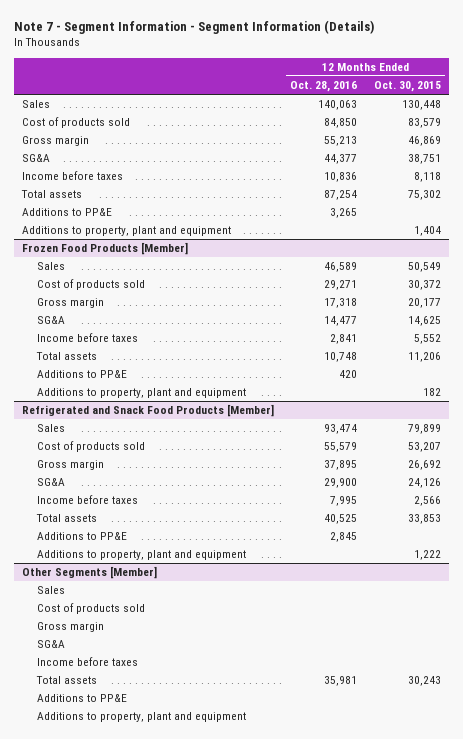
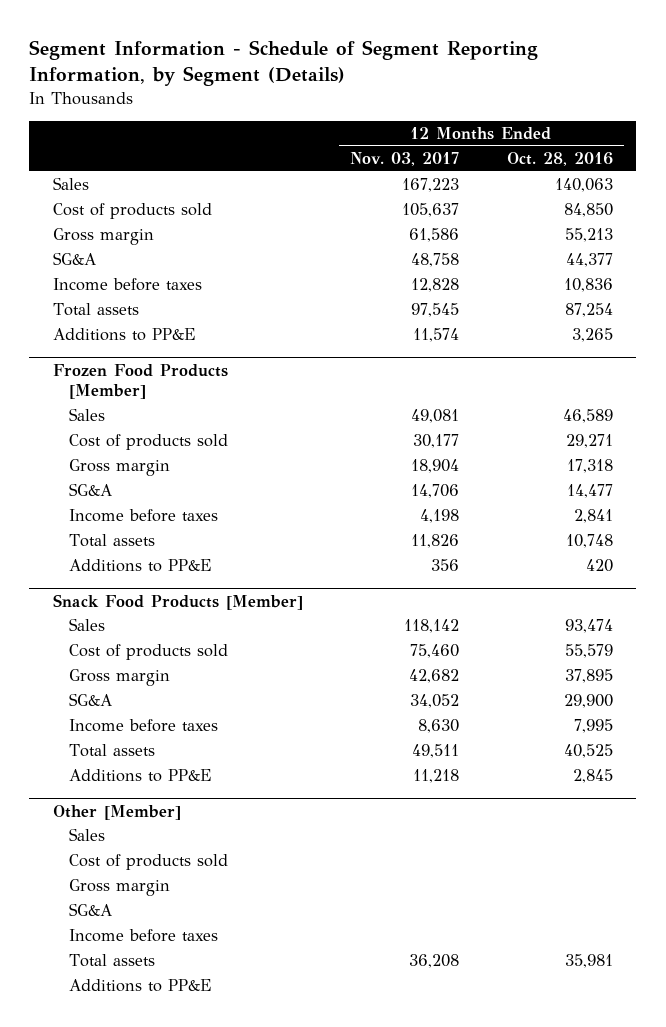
- Note 7 - Segment Information - Segment Information (Details)
+ Segment Information - Schedule of Segment Reporting Information, by Segment (Details)
- | 12 Months Ended Oct. 28, 2016 | 12 Months Ended Oct. 30, 2015
+ | 12 Months Ended Nov. 03, 2017 | 12 Months Ended Oct. 28, 2016
- Additions to property, plant and equipment | | 1,404
@ Frozen Food Products [Member]
- Additions to property, plant and equipment | | 182
- Refrigerated and Snack Food Products [Member]
+ Snack Food Products [Member]
- Additions to property, plant and equipment | | 1,222
- Other Segments [Member]
+ Other [Member]
- Additions to property, plant and equipment

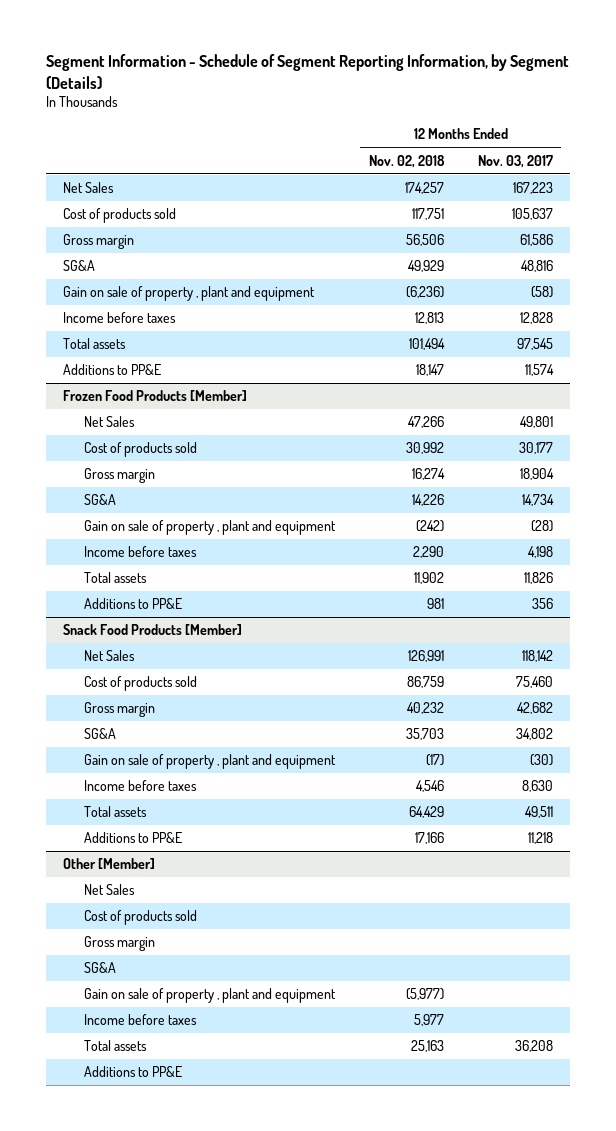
- | 12 Months Ended Nov. 03, 2017 | 12 Months Ended Oct. 28, 2016
+ | 12 Months Ended Nov. 02, 2018 | 12 Months Ended Nov. 03, 2017
- Sales | 167,223 | 140,063
+ Net Sales | 174,257 | 167,223
- SG&A | 48,758 | 44,377
+ SG&A | 49,929 | 48,816
+ Gain on sale of property , plant and equipment | (6,236) | (58)
@ Frozen Food Products [Member]
- Sales | 49,081 | 46,589
+ Net Sales | 47,266 | 49,801
- SG&A | 14,706 | 14,477
+ SG&A | 14,226 | 14,734
+ Gain on sale of property , plant and equipment | (242) | (28)
@ Snack Food Products [Member]
- Sales | 118,142 | 93,474
+ Net Sales | 126,991 | 118,142
- SG&A | 34,052 | 29,900
+ SG&A | 35,703 | 34,802
+ Gain on sale of property , plant and equipment | (17) | (30)
@ Other [Member]
- Sales
+ Net Sales
+ Gain on sale of property , plant and equipment | (5,977) |

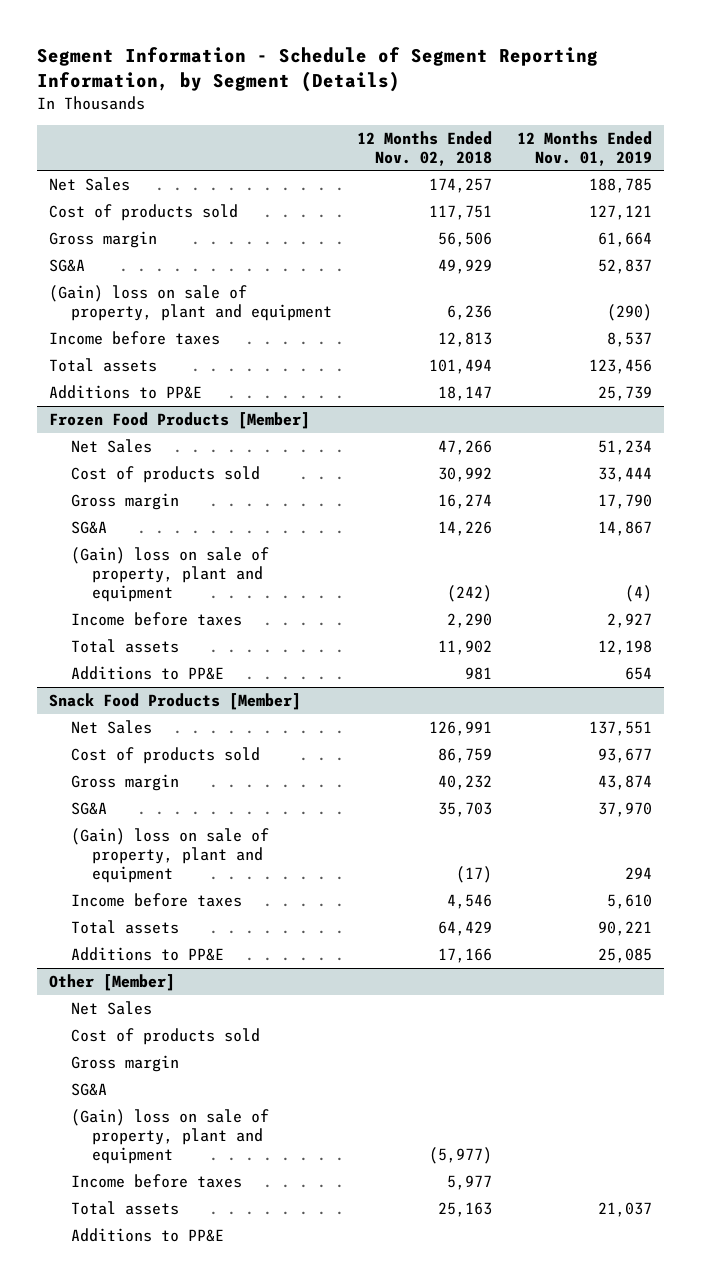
- | 12 Months Ended Nov. 02, 2018 | 12 Months Ended Nov. 03, 2017
+ | 12 Months Ended Nov. 02, 2018 | 12 Months Ended Nov. 01, 2019
- Gain on sale of property , plant and equipment | (6,236) | (58)
+ (Gain) loss on sale of property, plant and equipment | 6,236 | (290)
@ Frozen Food Products [Member]
- Gain on sale of property , plant and equipment | (242) | (28)
+ (Gain) loss on sale of property, plant and equipment | (242) | (4)
@ Snack Food Products [Member]
- Gain on sale of property , plant and equipment | (17) | (30)
+ (Gain) loss on sale of property, plant and equipment | (17) | 294
@ Other [Member]
- Gain on sale of property , plant and equipment | (5,977) |
+ (Gain) loss on sale of property, plant and equipment | (5,977) |

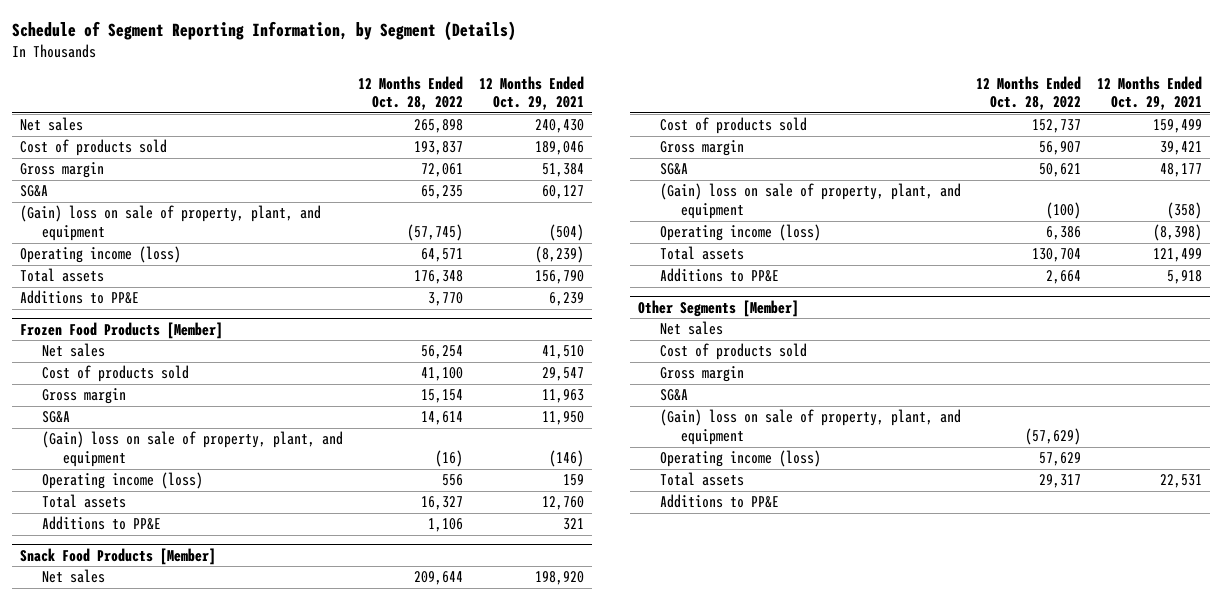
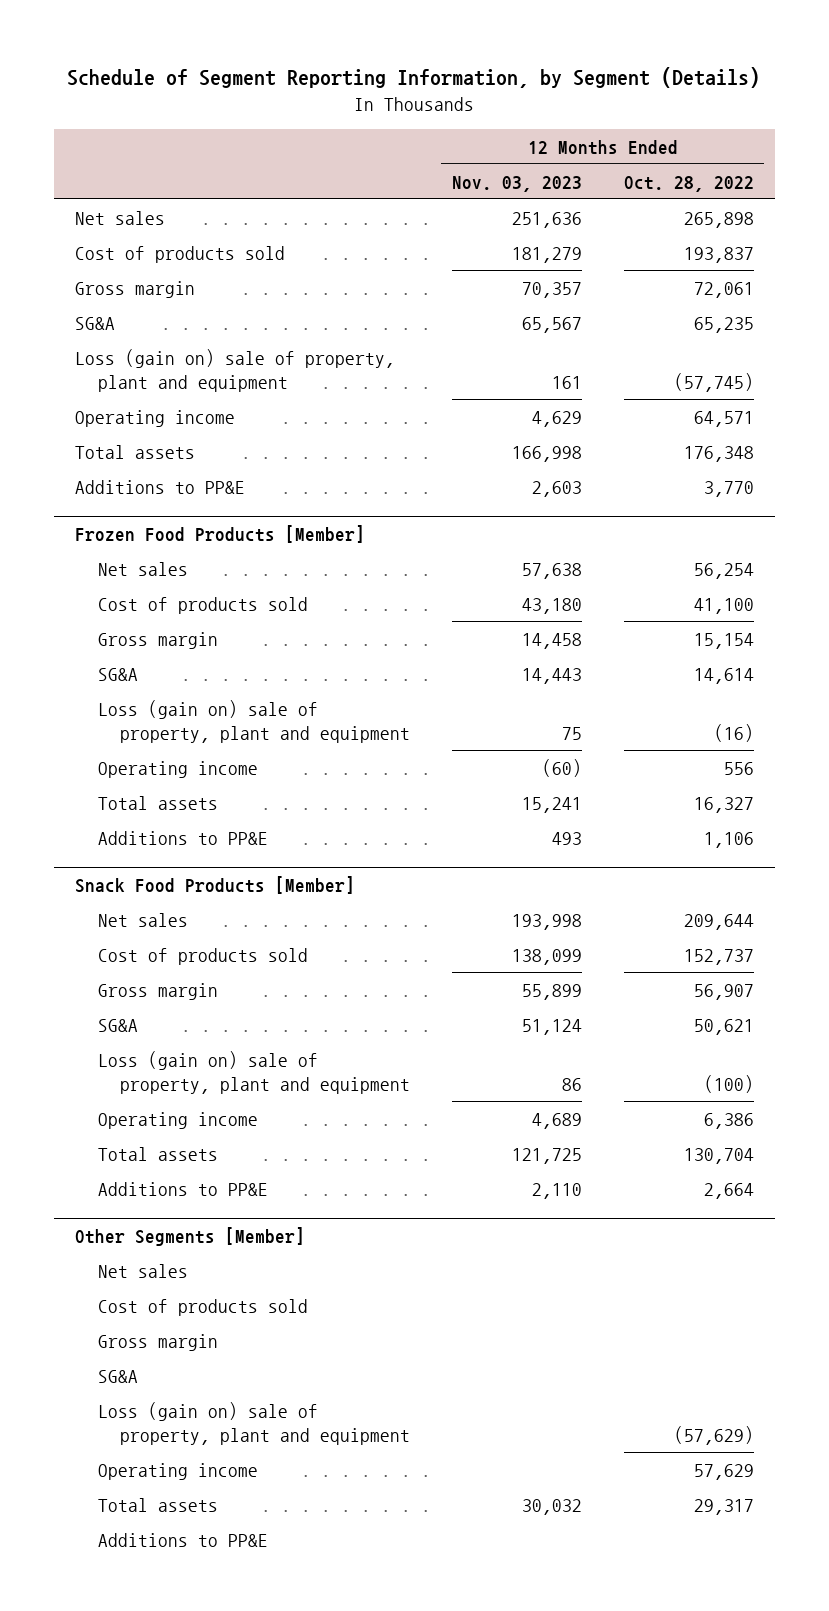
- | 12 Months Ended Oct. 28, 2022 | 12 Months Ended Oct. 29, 2021
+ | 12 Months Ended Nov. 03, 2023 | 12 Months Ended Oct. 28, 2022
- (Gain) loss on sale of property, plant, and equipment | (57,745) | (504)
- Operating income (loss) | 64,571 | (8,239)
+ Loss (gain on) sale of property, plant and equipment | 161 | (57,745)
+ Operating income | 4,629 | 64,571
@ Frozen Food Products [Member]
- (Gain) loss on sale of property, plant, and equipment | (16) | (146)
- Operating income (loss) | 556 | 159
+ Loss (gain on) sale of property, plant and equipment | 75 | (16)
+ Operating income | (60) | 556
@ Snack Food Products [Member]
- (Gain) loss on sale of property, plant, and equipment | (100) | (358)
- Operating income (loss) | 6,386 | (8,398)
+ Loss (gain on) sale of property, plant and equipment | 86 | (100)
+ Operating income | 4,689 | 6,386
@ Other Segments [Member]
- (Gain) loss on sale of property, plant, and equipment | (57,629) |
- Operating income (loss) | 57,629 |
+ Loss (gain on) sale of property, plant and equipment | | (57,629)
+ Operating income | | 57,629

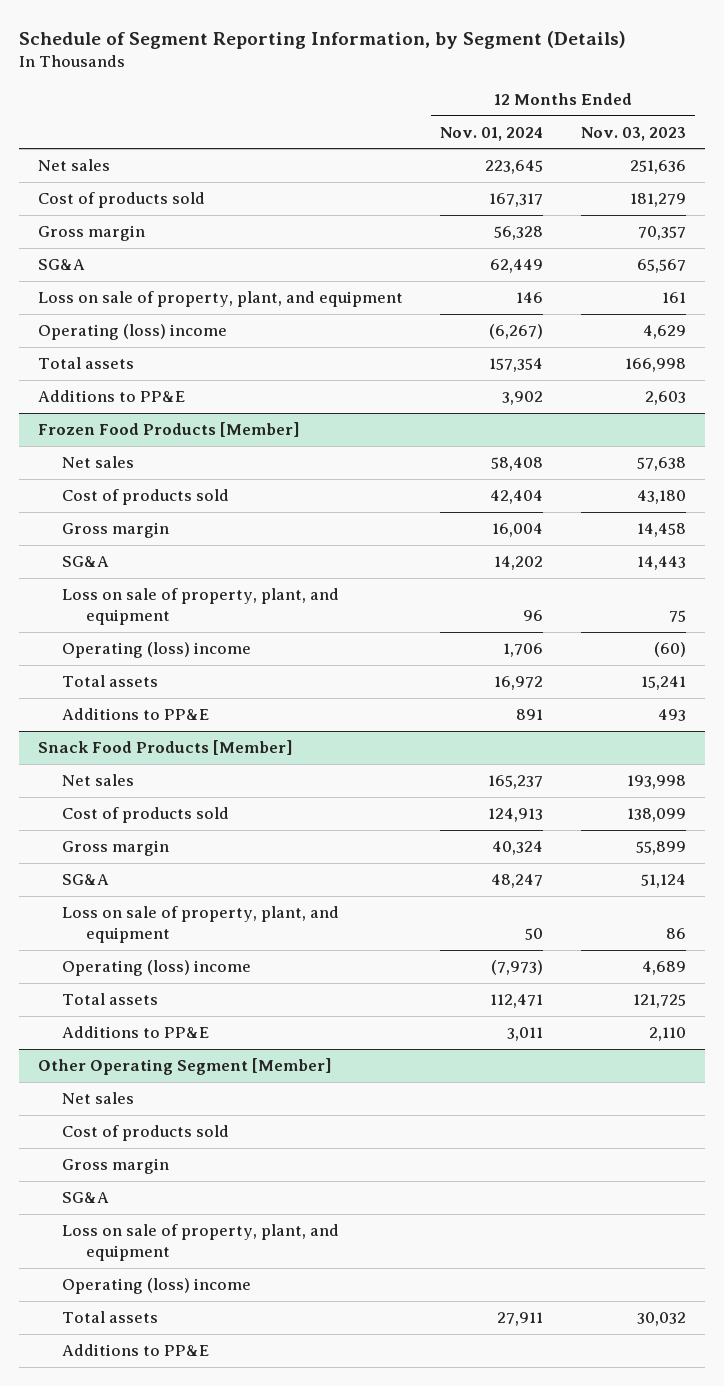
- | 12 Months Ended Nov. 03, 2023 | 12 Months Ended Oct. 28, 2022
+ | 12 Months Ended Nov. 01, 2024 | 12 Months Ended Nov. 03, 2023
- Loss (gain on) sale of property, plant and equipment | 161 | (57,745)
- Operating income | 4,629 | 64,571
+ Loss on sale of property, plant, and equipment | 146 | 161
+ Operating (loss) income | (6,267) | 4,629
@ Frozen Food Products [Member]
- Loss (gain on) sale of property, plant and equipment | 75 | (16)
- Operating income | (60) | 556
+ Loss on sale of property, plant, and equipment | 96 | 75
+ Operating (loss) income | 1,706 | (60)
@ Snack Food Products [Member]
- Loss (gain on) sale of property, plant and equipment | 86 | (100)
- Operating income | 4,689 | 6,386
+ Loss on sale of property, plant, and equipment | 50 | 86
+ Operating (loss) income | (7,973) | 4,689
- Other Segments [Member]
+ Other Operating Segment [Member]
- Loss (gain on) sale of property, plant and equipment | | (57,629)
- Operating income | | 57,629
+ Loss on sale of property, plant, and equipment
+ Operating (loss) income

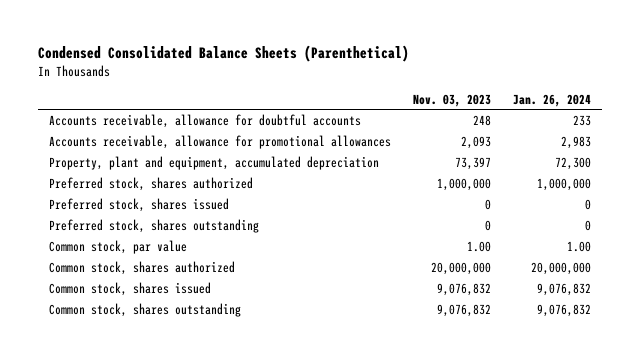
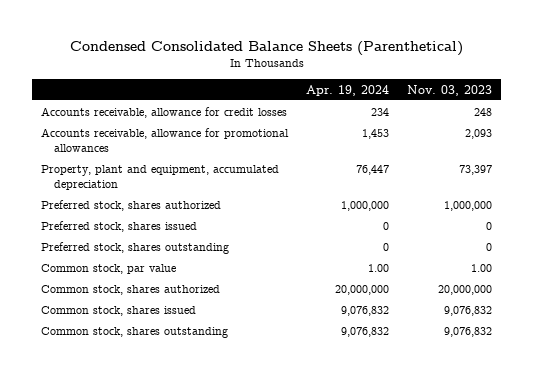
- | Nov. 03, 2023 | Jan. 26, 2024
+ | Apr. 19, 2024 | Nov. 03, 2023
- Accounts receivable, allowance for doubtful accounts | 248 | 233
+ Accounts receivable, allowance for credit losses | 234 | 248

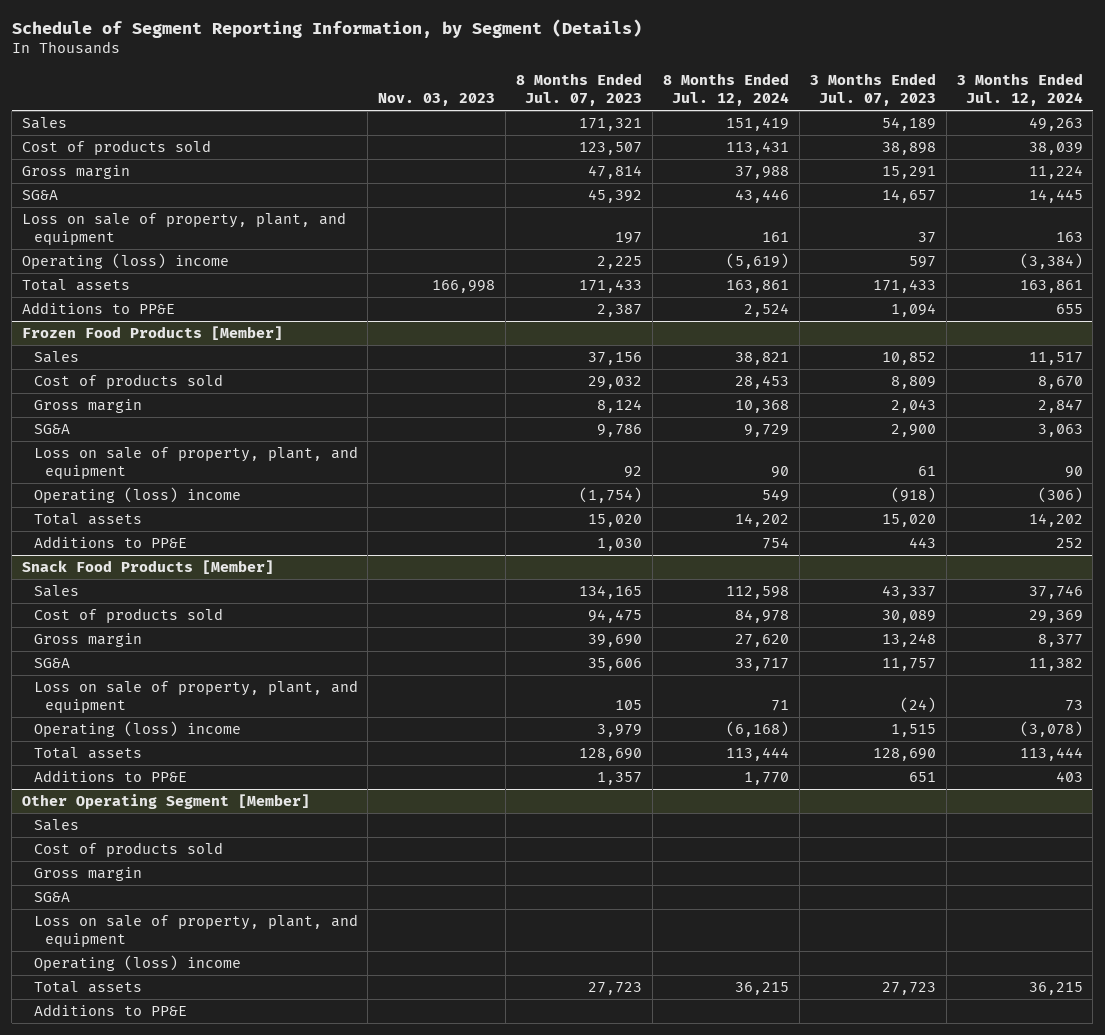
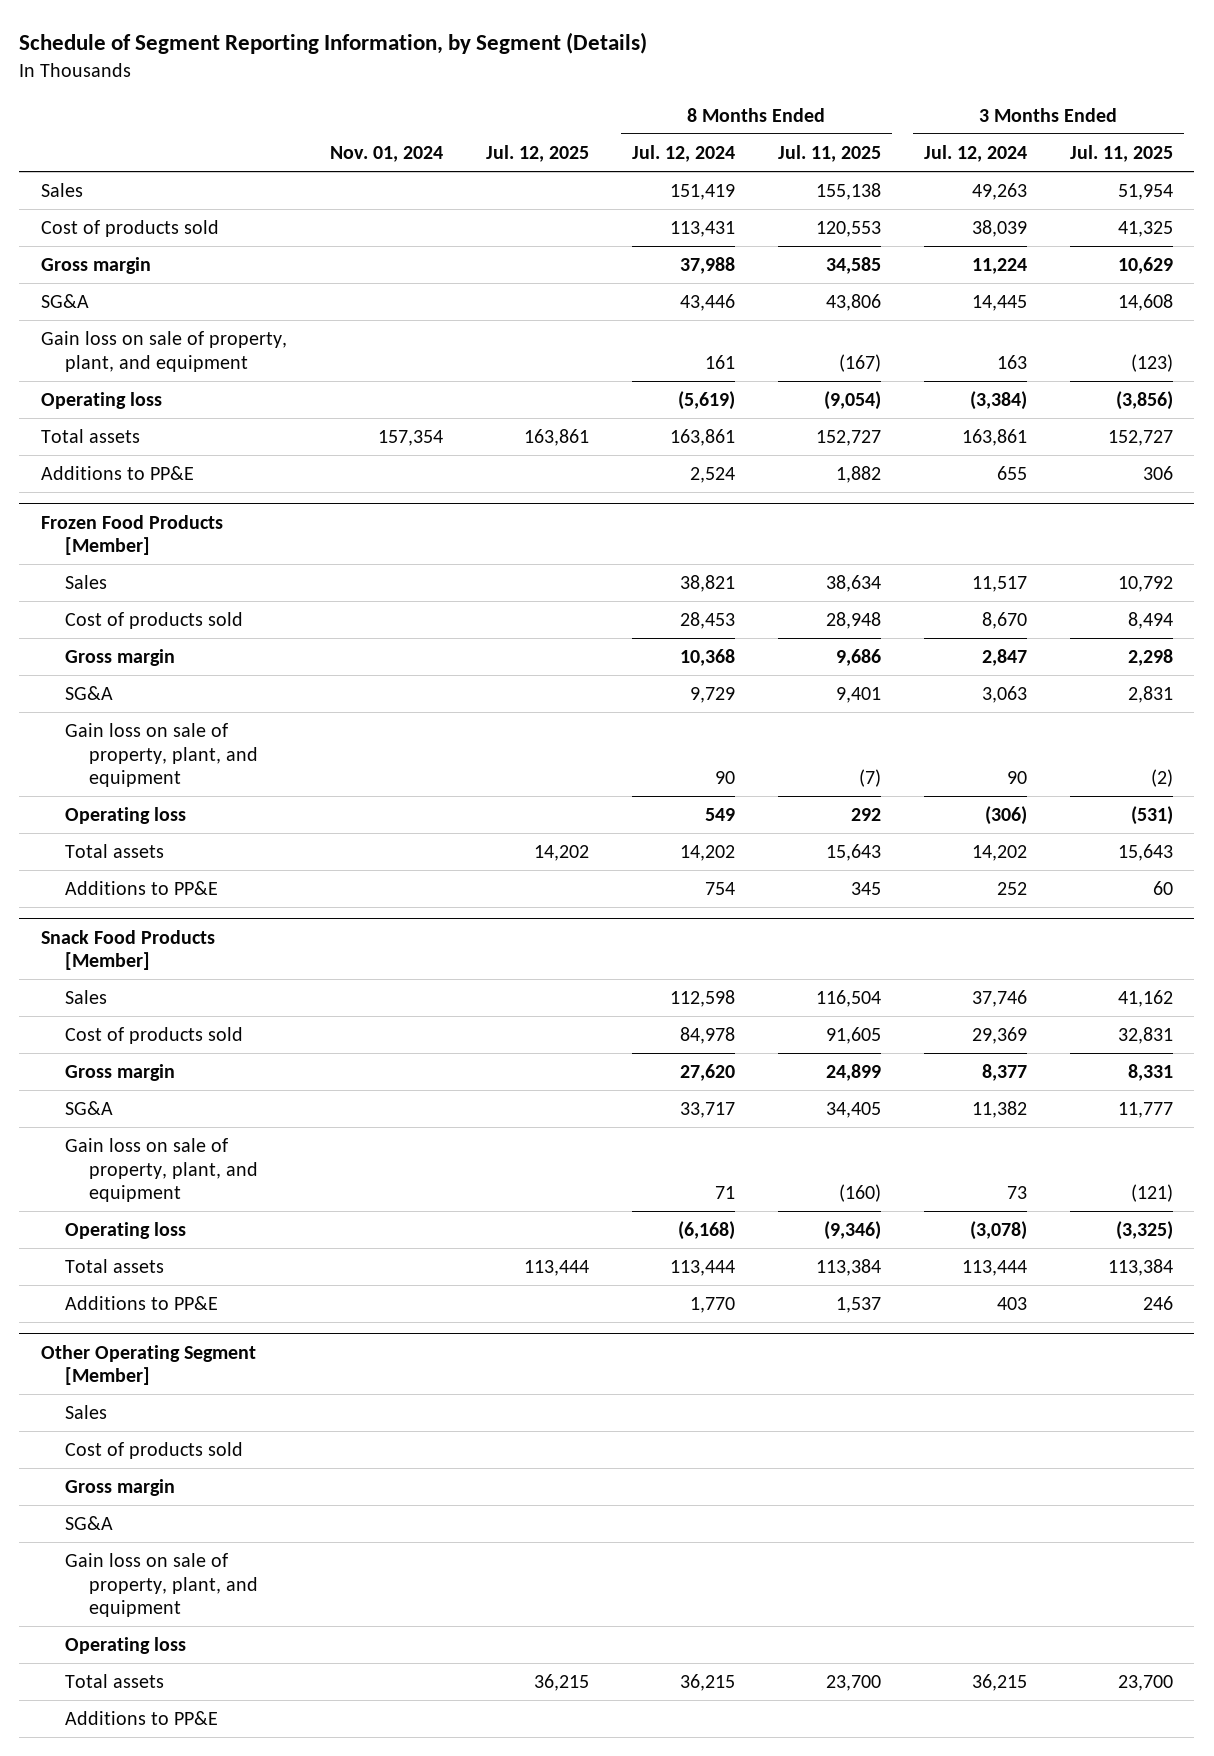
- | Nov. 03, 2023 | 8 Months Ended Jul. 07, 2023 | 8 Months Ended Jul. 12, 2024 | 3 Months Ended Jul. 07, 2023 | 3 Months Ended Jul. 12, 2024
+ | Nov. 01, 2024 | Jul. 12, 2025 | 8 Months Ended Jul. 12, 2024 | 8 Months Ended Jul. 11, 2025 | 3 Months Ended Jul. 12, 2024 | 3 Months Ended Jul. 11, 2025
- Loss on sale of property, plant, and equipment | | 197 | 161 | 37 | 163
- Operating (loss) income | | 2,225 | (5,619) | 597 | (3,384)
+ Gain loss on sale of property, plant, and equipment | | | 161 | (167) | 163 | (123)
+ Operating loss | | | (5,619) | (9,054) | (3,384) | (3,856)
@ Frozen Food Products [Member]
- Loss on sale of property, plant, and equipment | | 92 | 90 | 61 | 90
- Operating (loss) income | | (1,754) | 549 | (918) | (306)
+ Gain loss on sale of property, plant, and equipment | | | 90 | (7) | 90 | (2)
+ Operating loss | | | 549 | 292 | (306) | (531)
@ Snack Food Products [Member]
- Loss on sale of property, plant, and equipment | | 105 | 71 | (24) | 73
- Operating (loss) income | | 3,979 | (6,168) | 1,515 | (3,078)
+ Gain loss on sale of property, plant, and equipment | | | 71 | (160) | 73 | (121)
+ Operating loss | | | (6,168) | (9,346) | (3,078) | (3,325)
@ Other Operating Segment [Member]
- Loss on sale of property, plant, and equipment
- Operating (loss) income
+ Gain loss on sale of property, plant, and equipment
+ Operating loss

